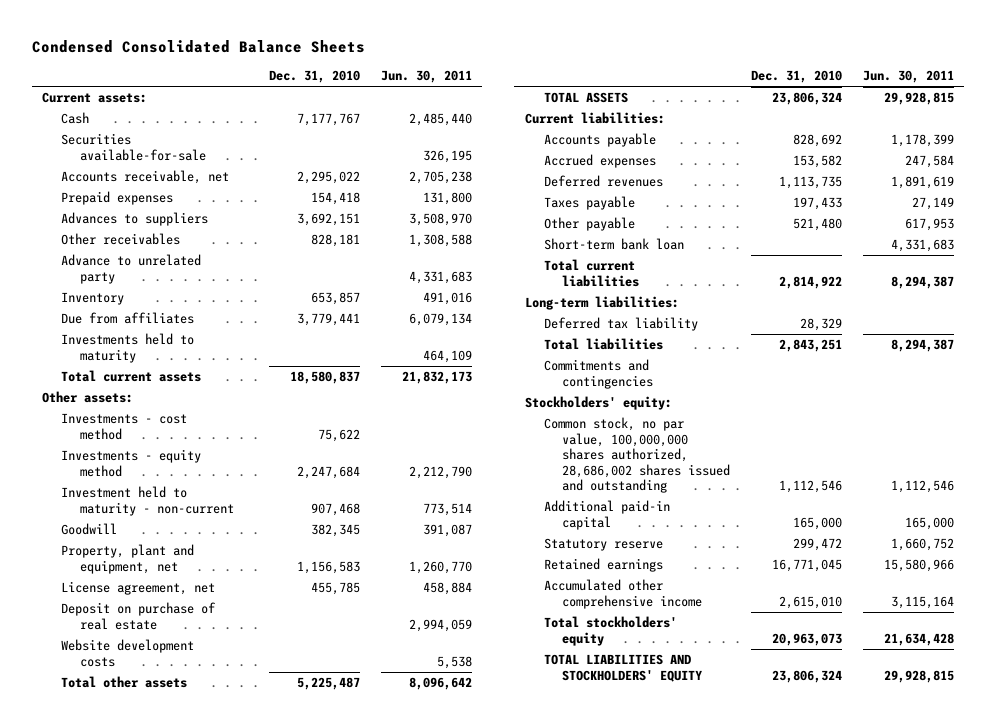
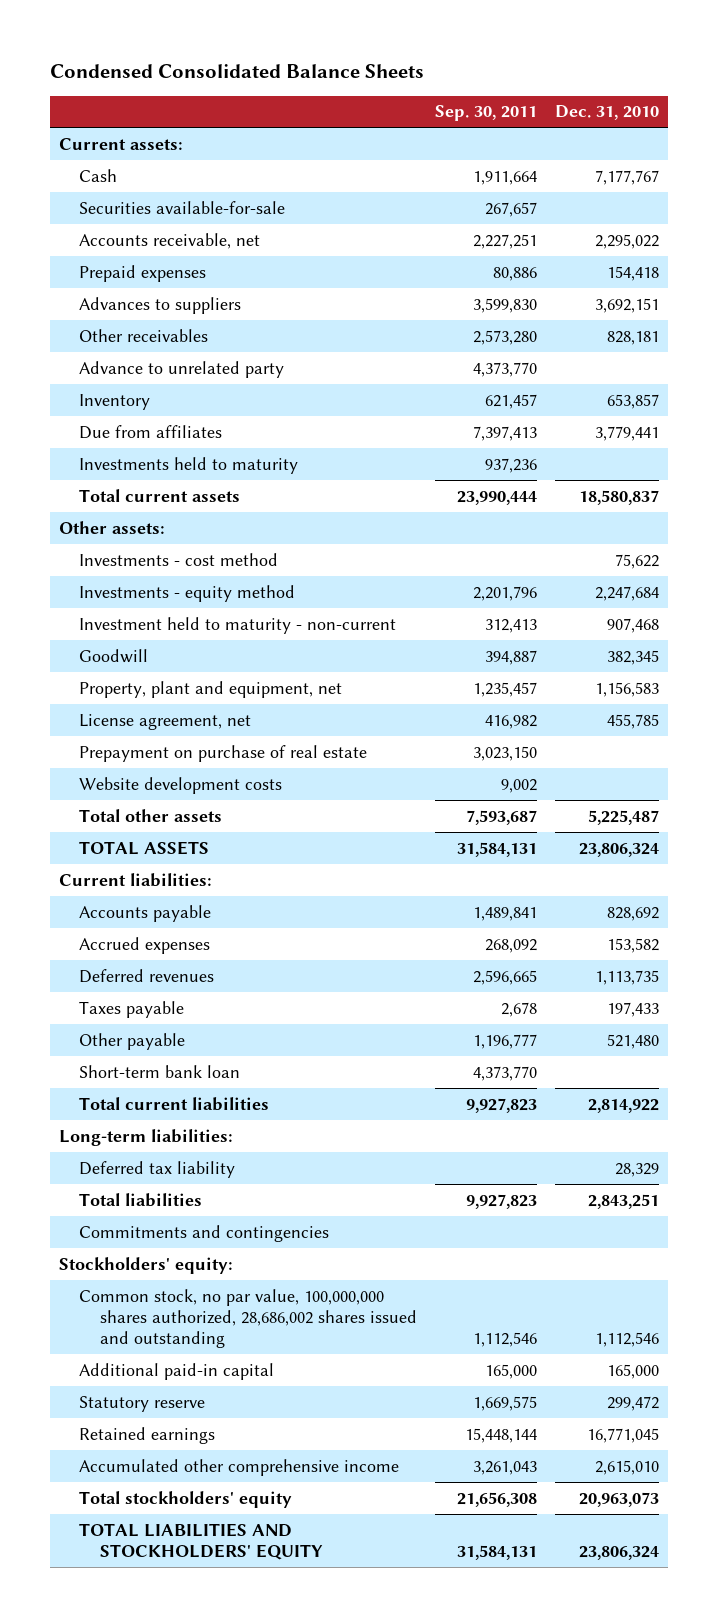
- | Dec. 31, 2010 | Jun. 30, 2011
+ | Sep. 30, 2011 | Dec. 31, 2010
- Deposit on purchase of real estate | | 2,994,059
+ Prepayment on purchase of real estate | 3,023,150 |

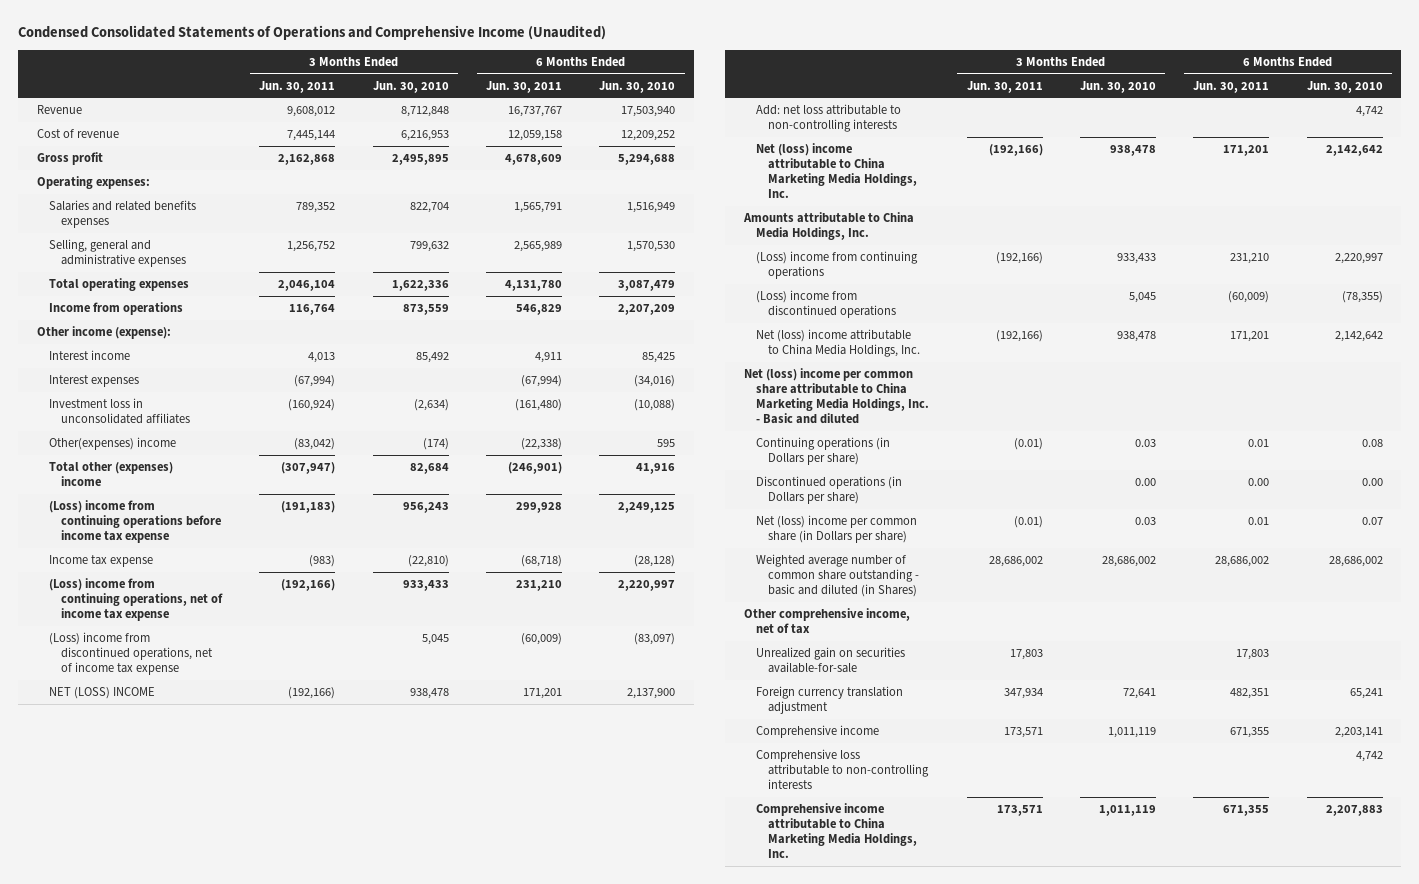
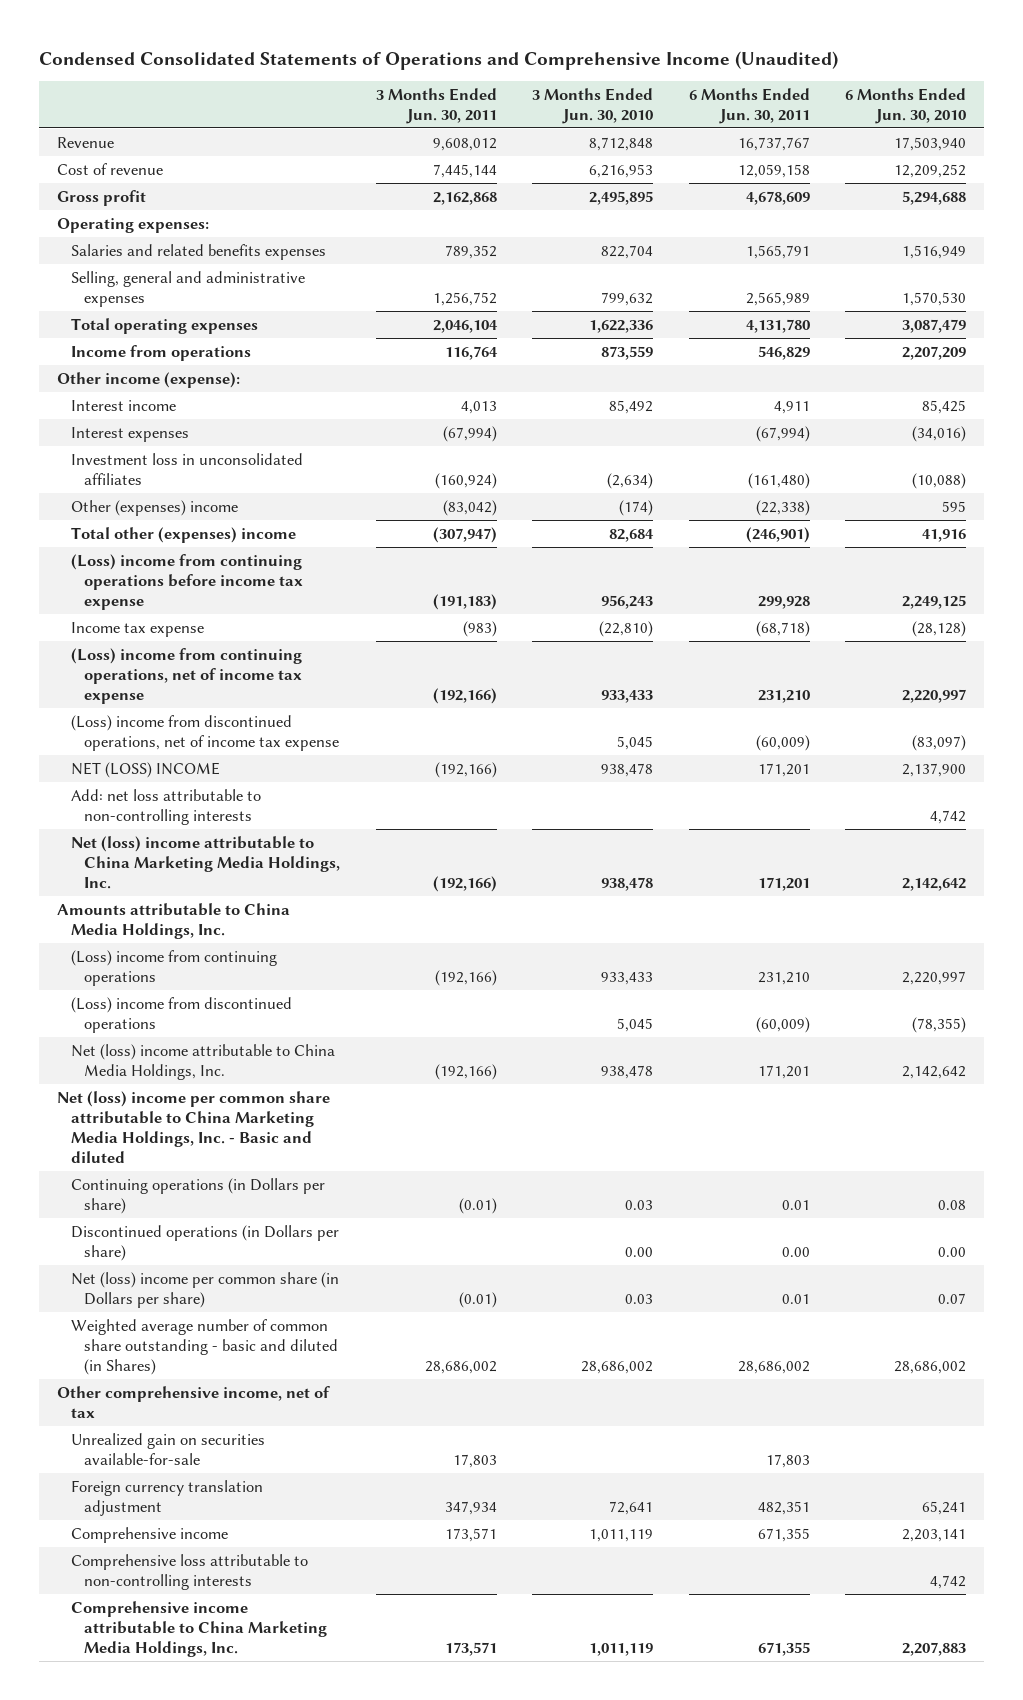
- Other(expenses) income | (83,042) | (174) | (22,338) | 595
+ Other (expenses) income | (83,042) | (174) | (22,338) | 595

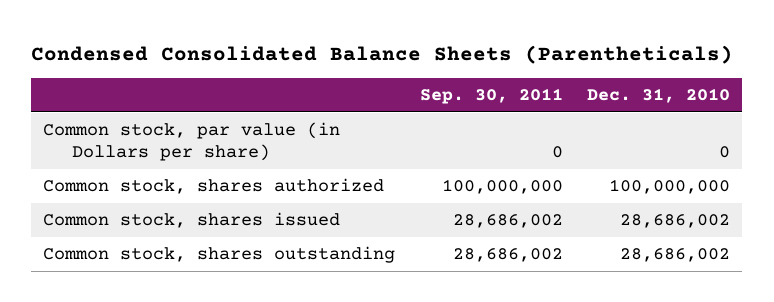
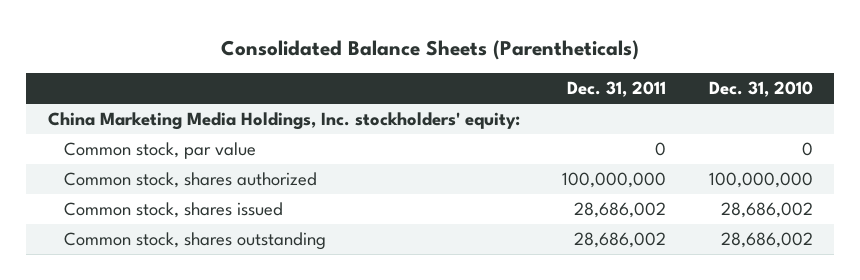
- Condensed Consolidated Balance Sheets (Parentheticals)
+ Consolidated Balance Sheets (Parentheticals)
- | Sep. 30, 2011 | Dec. 31, 2010
+ | Dec. 31, 2011 | Dec. 31, 2010
- Common stock, par value (in Dollars per share) | 0 | 0
+ China Marketing Media Holdings, Inc. stockholders' equity:
+ Common stock, par value | 0 | 0

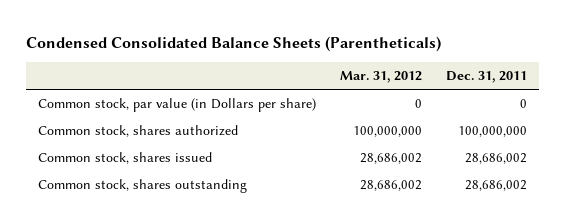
- Consolidated Balance Sheets (Parentheticals)
+ Condensed Consolidated Balance Sheets (Parentheticals)
- | Dec. 31, 2011 | Dec. 31, 2010
+ | Mar. 31, 2012 | Dec. 31, 2011
- China Marketing Media Holdings, Inc. stockholders' equity:
- Common stock, par value | 0 | 0
+ Common stock, par value (in Dollars per share) | 0 | 0

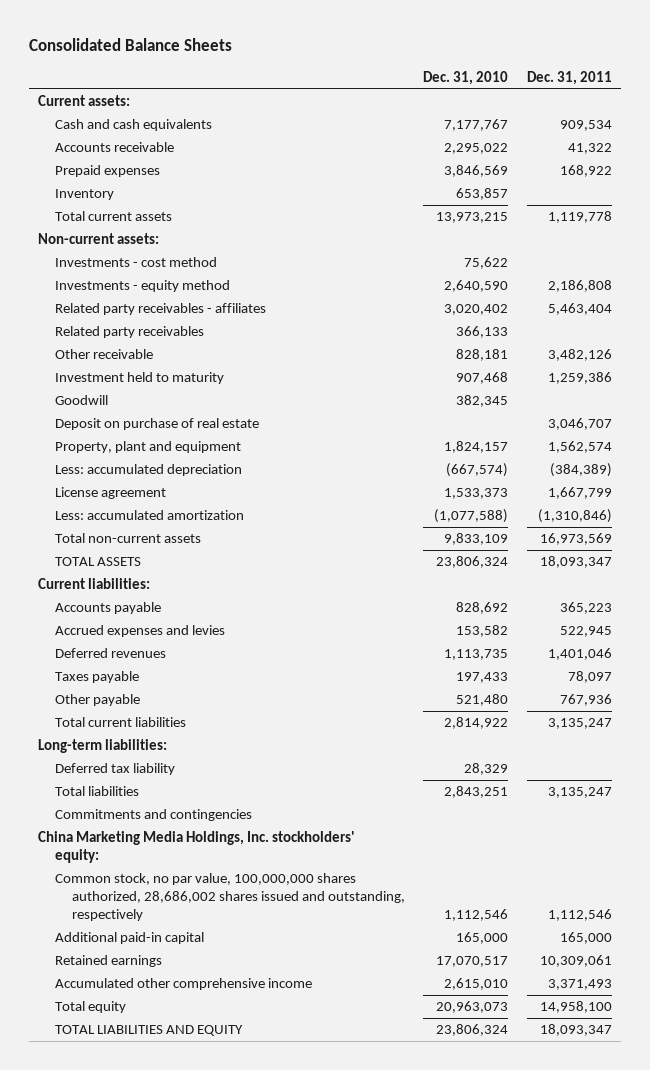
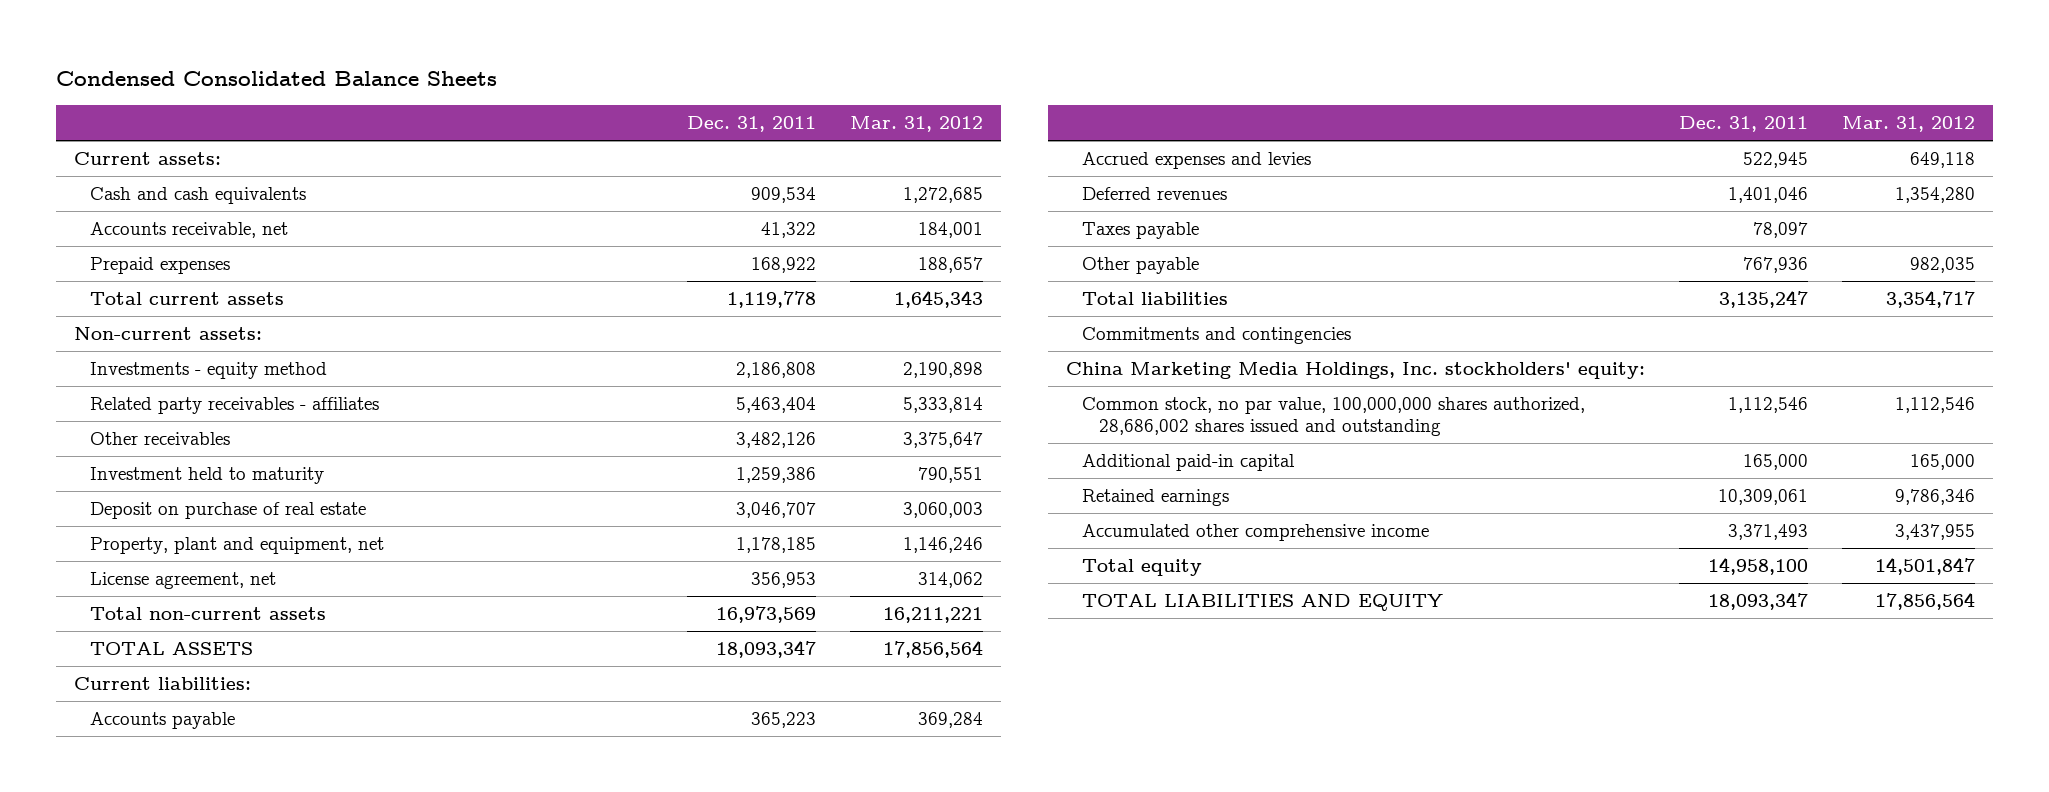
- Consolidated Balance Sheets
+ Condensed Consolidated Balance Sheets
- | Dec. 31, 2010 | Dec. 31, 2011
+ | Dec. 31, 2011 | Mar. 31, 2012
- Accounts receivable | 2,295,022 | 41,322
+ Accounts receivable, net | 41,322 | 184,001
- Inventory | 653,857 |
- Investments - cost method | 75,622 |
- Related party receivables | 366,133 |
- Other receivable | 828,181 | 3,482,126
+ Other receivables | 3,482,126 | 3,375,647
- Goodwill | 382,345 |
- Property, plant and equipment | 1,824,157 | 1,562,574
- Less: accumulated depreciation | (667,574) | (384,389)
- License agreement | 1,533,373 | 1,667,799
- Less: accumulated amortization | (1,077,588) | (1,310,846)
+ Property, plant and equipment, net | 1,178,185 | 1,146,246
+ License agreement, net | 356,953 | 314,062
- Total current liabilities | 2,814,922 | 3,135,247
- Long-term liabilities:
- Deferred tax liability | 28,329 |
- Common stock, no par value, 100,000,000 shares authorized, 28,686,002 shares issued and outstanding, respectively | 1,112,546 | 1,112,546
+ Common stock, no par value, 100,000,000 shares authorized, 28,686,002 shares issued and outstanding | 1,112,546 | 1,112,546

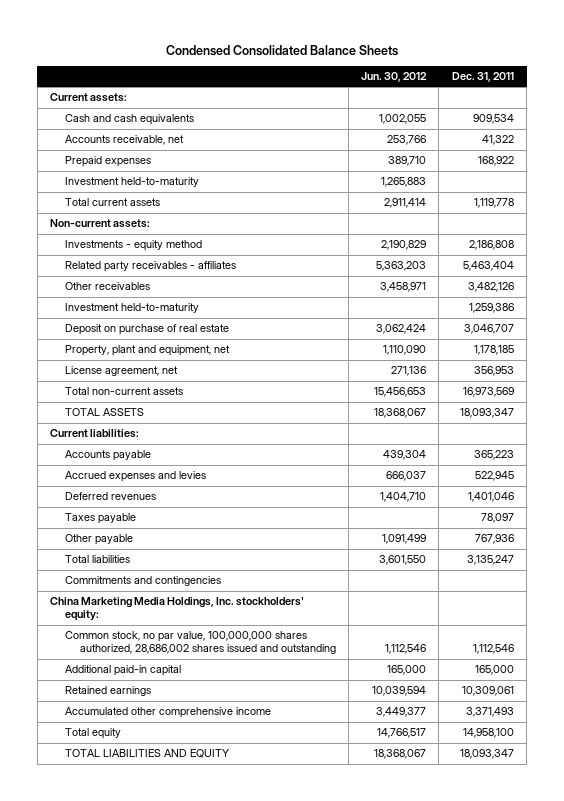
- | Dec. 31, 2011 | Mar. 31, 2012
+ | Jun. 30, 2012 | Dec. 31, 2011
+ Investment held-to-maturity | 1,265,883 |
- Investment held to maturity | 1,259,386 | 790,551
+ Investment held-to-maturity | | 1,259,386

